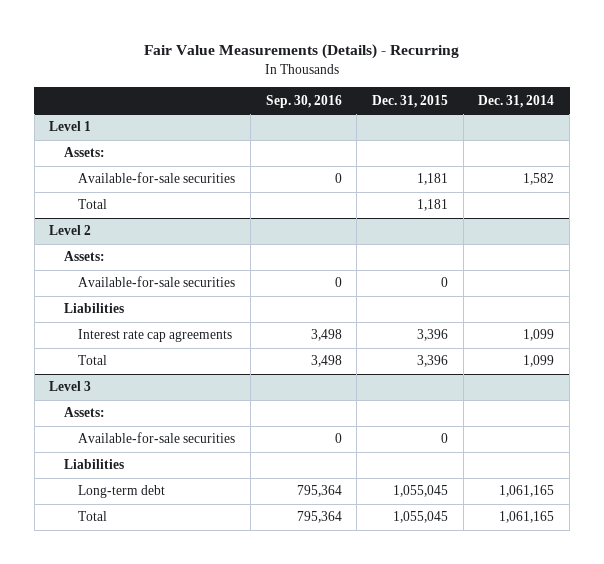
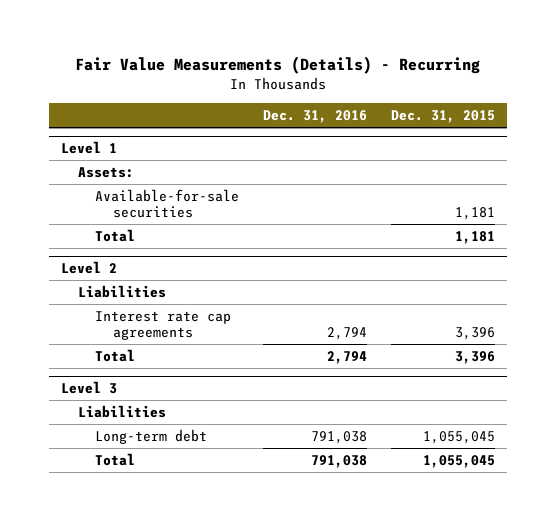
- | Sep. 30, 2016 | Dec. 31, 2015 | Dec. 31, 2014
+ | Dec. 31, 2016 | Dec. 31, 2015
@ Level 2
- Assets:
- Available-for-sale securities | 0 | 0 |
@ Level 3
- Assets:
- Available-for-sale securities | 0 | 0 |

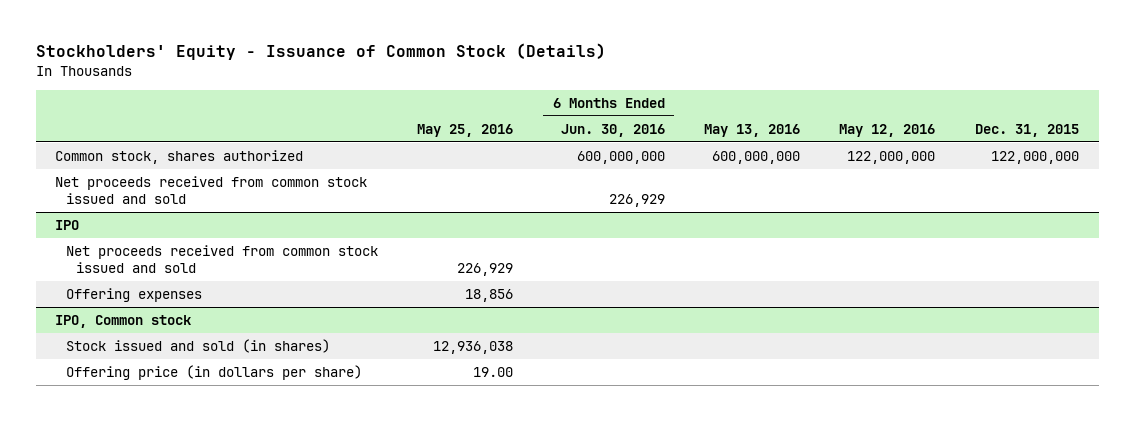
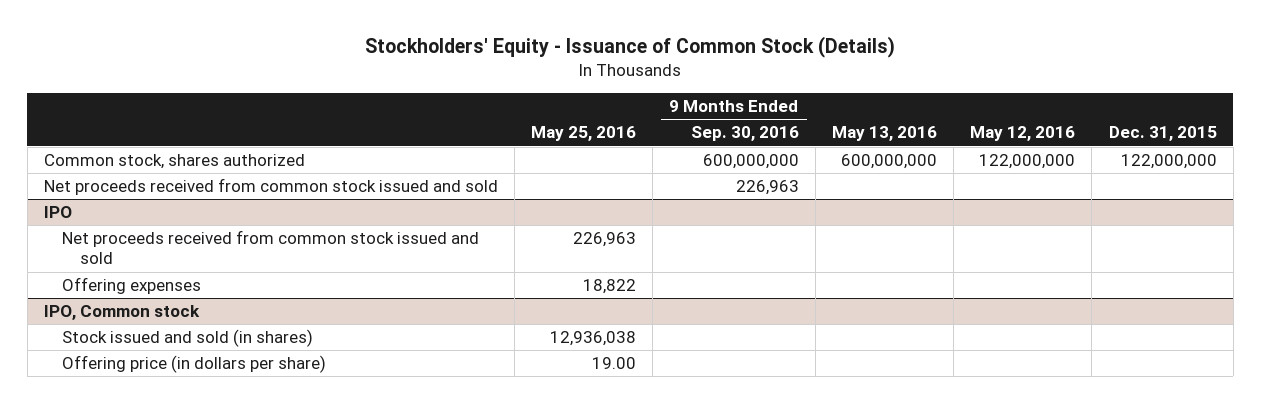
- | May 25, 2016 | 6 Months Ended Jun. 30, 2016 | May 13, 2016 | May 12, 2016 | Dec. 31, 2015
+ | May 25, 2016 | 9 Months Ended Sep. 30, 2016 | May 13, 2016 | May 12, 2016 | Dec. 31, 2015
@ IPO
- Net proceeds received from common stock issued and sold | 226,929 | | | |
- Offering expenses | 18,856 | | | |
+ Net proceeds received from common stock issued and sold | 226,963 | | | |
+ Offering expenses | 18,822 | | | |

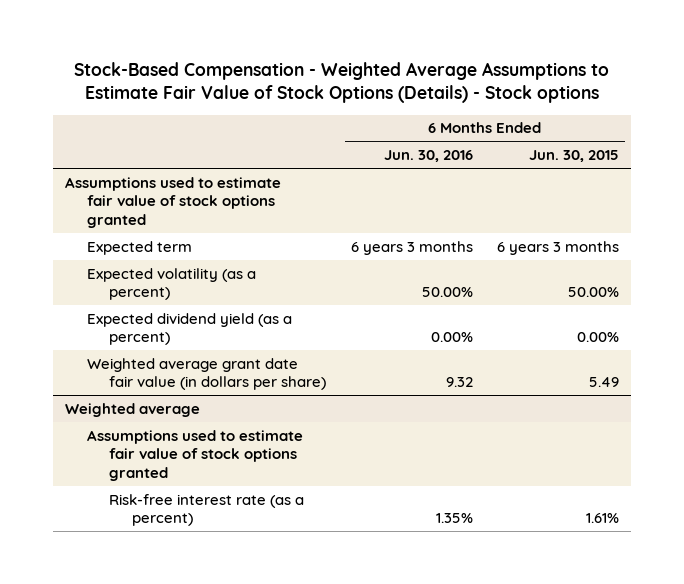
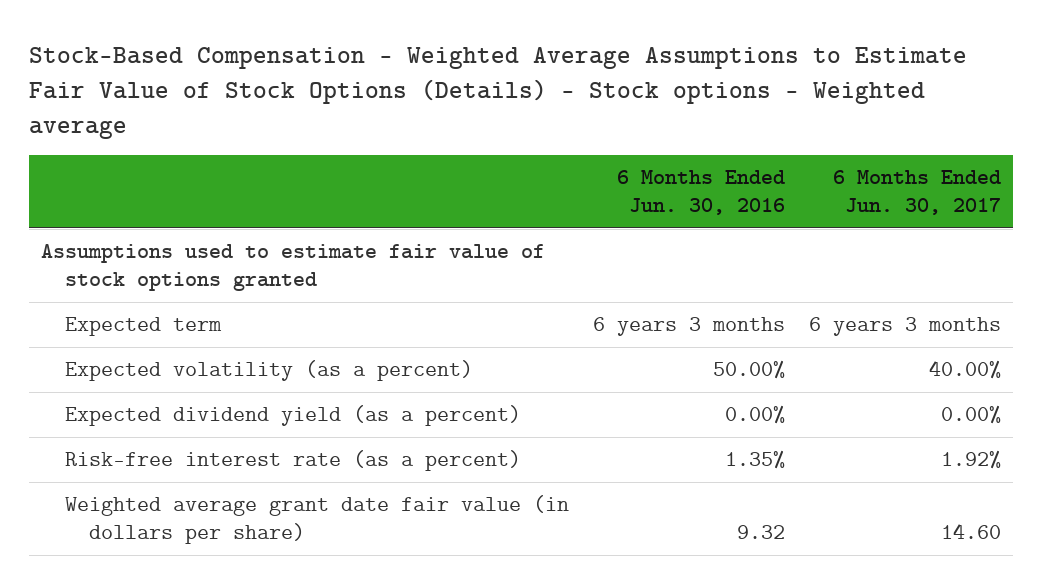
- Stock-Based Compensation - Weighted Average Assumptions to Estimate Fair Value of Stock Options (Details) - Stock options
+ Stock-Based Compensation - Weighted Average Assumptions to Estimate Fair Value of Stock Options (Details) - Stock options - Weighted average
- | 6 Months Ended Jun. 30, 2016 | 6 Months Ended Jun. 30, 2015
+ | 6 Months Ended Jun. 30, 2016 | 6 Months Ended Jun. 30, 2017
- Weighted average
- Assumptions used to estimate fair value of stock options granted
moved down: Weighted average grant date fair value (in dollars per share) | 9.32 | 14.60

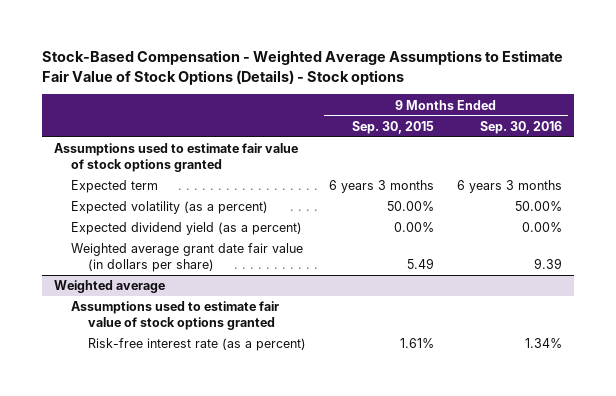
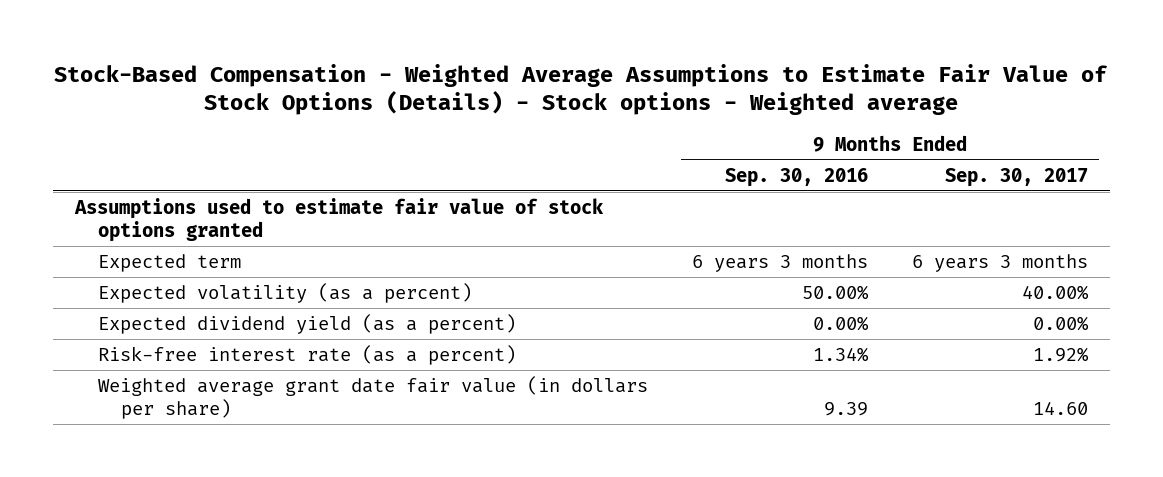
- Stock-Based Compensation - Weighted Average Assumptions to Estimate Fair Value of Stock Options (Details) - Stock options
+ Stock-Based Compensation - Weighted Average Assumptions to Estimate Fair Value of Stock Options (Details) - Stock options - Weighted average
- | 9 Months Ended Sep. 30, 2015 | 9 Months Ended Sep. 30, 2016
+ | 9 Months Ended Sep. 30, 2016 | 9 Months Ended Sep. 30, 2017
- Weighted average
- Assumptions used to estimate fair value of stock options granted
moved down: Weighted average grant date fair value (in dollars per share) | 9.39 | 14.60

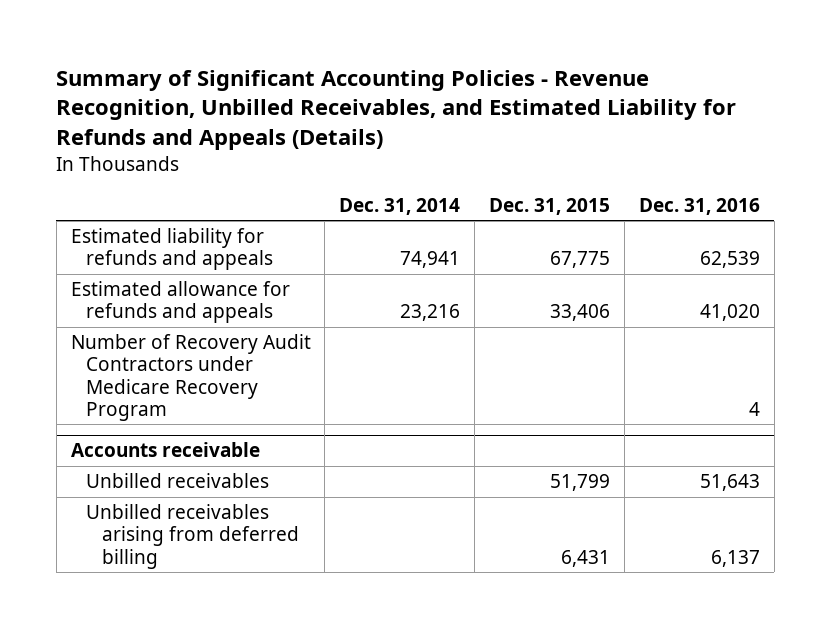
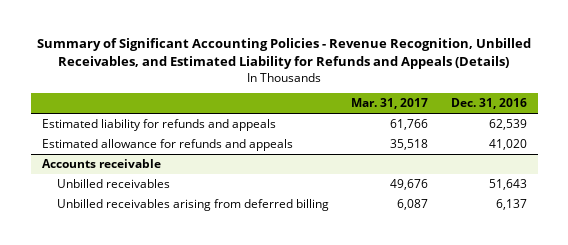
- | Dec. 31, 2014 | Dec. 31, 2015 | Dec. 31, 2016
+ | Mar. 31, 2017 | Dec. 31, 2016
- Number of Recovery Audit Contractors under Medicare Recovery Program | | | 4

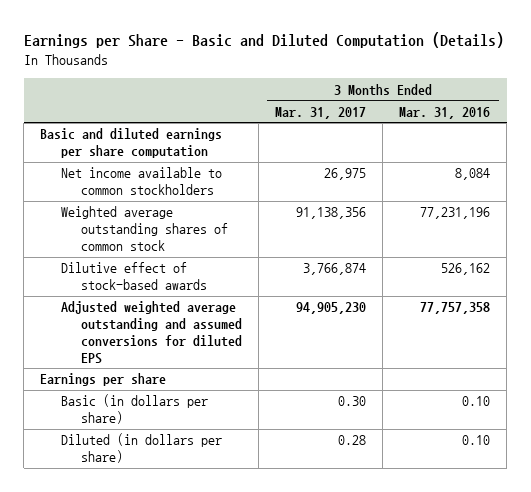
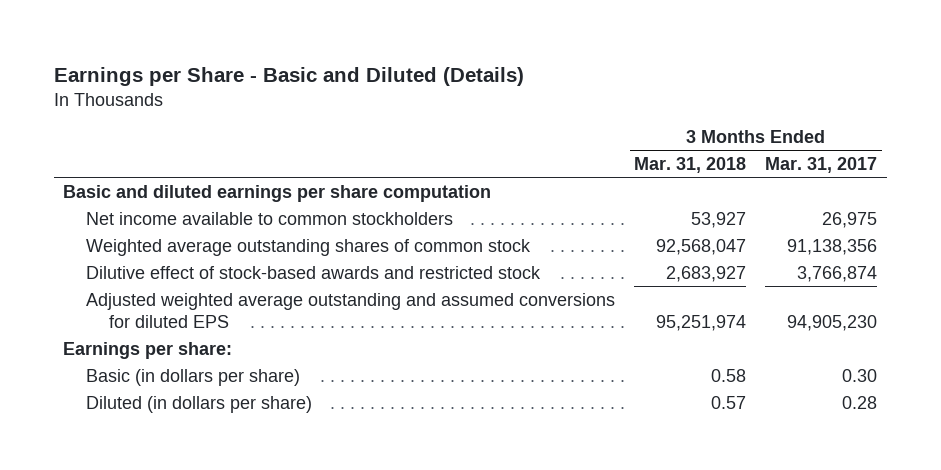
- Earnings per Share - Basic and Diluted Computation (Details)
+ Earnings per Share - Basic and Diluted (Details)
- | 3 Months Ended Mar. 31, 2017 | 3 Months Ended Mar. 31, 2016
+ | 3 Months Ended Mar. 31, 2018 | 3 Months Ended Mar. 31, 2017
- Dilutive effect of stock-based awards | 3,766,874 | 526,162
+ Dilutive effect of stock-based awards and restricted stock | 2,683,927 | 3,766,874
- Earnings per share
+ Earnings per share:

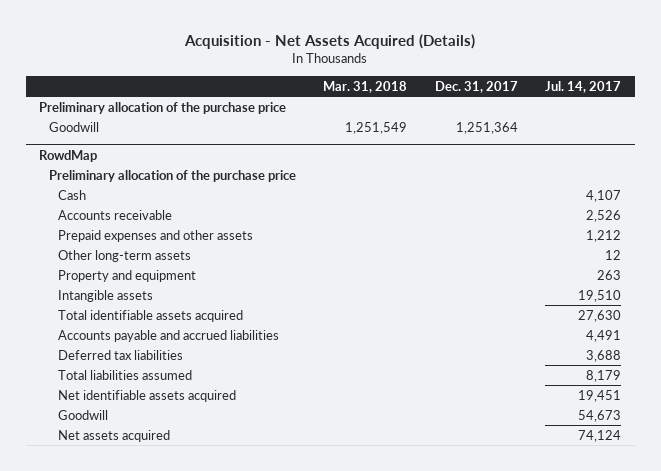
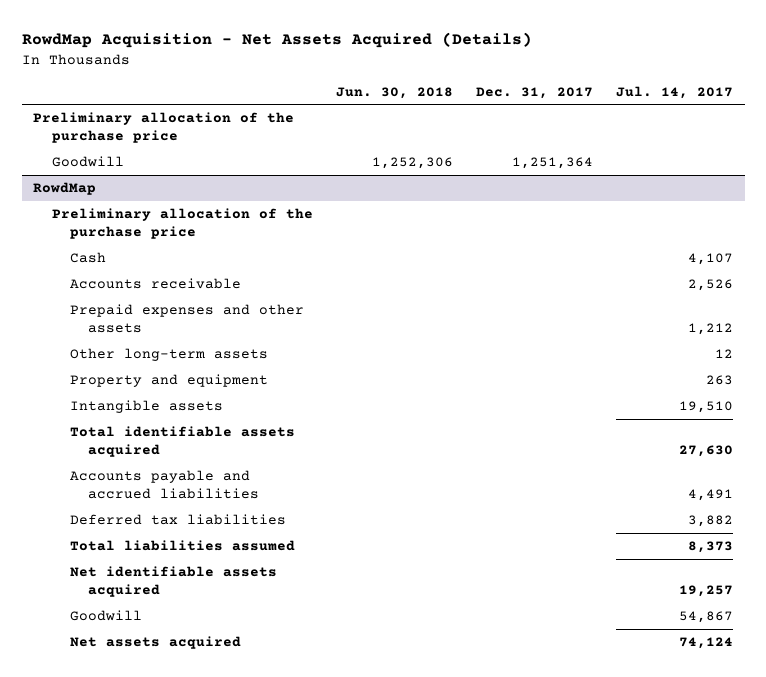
- Acquisition - Net Assets Acquired (Details)
+ RowdMap Acquisition - Net Assets Acquired (Details)
- | Mar. 31, 2018 | Dec. 31, 2017 | Jul. 14, 2017
+ | Jun. 30, 2018 | Dec. 31, 2017 | Jul. 14, 2017
@ RowdMap
- Deferred tax liabilities | | | 3,688
- Total liabilities assumed | | | 8,179
- Net identifiable assets acquired | | | 19,451
- Goodwill | | | 54,673
+ Deferred tax liabilities | | | 3,882
+ Total liabilities assumed | | | 8,373
+ Net identifiable assets acquired | | | 19,257
+ Goodwill | | | 54,867

